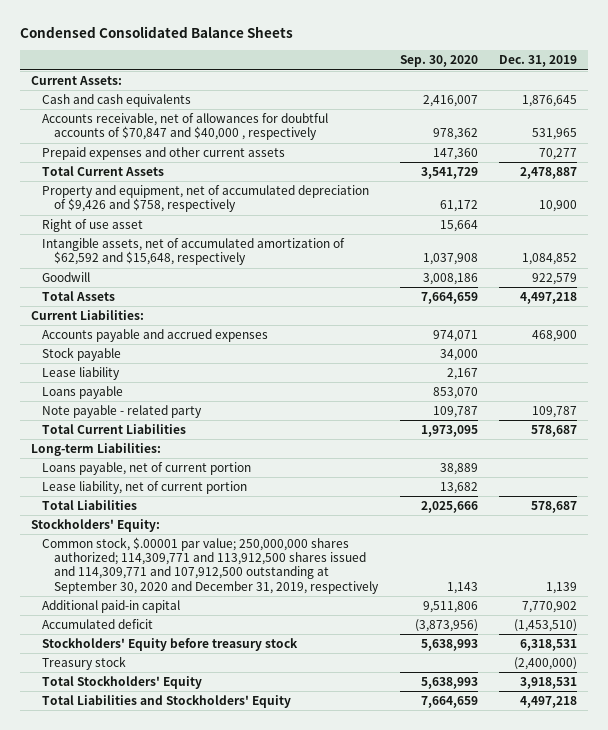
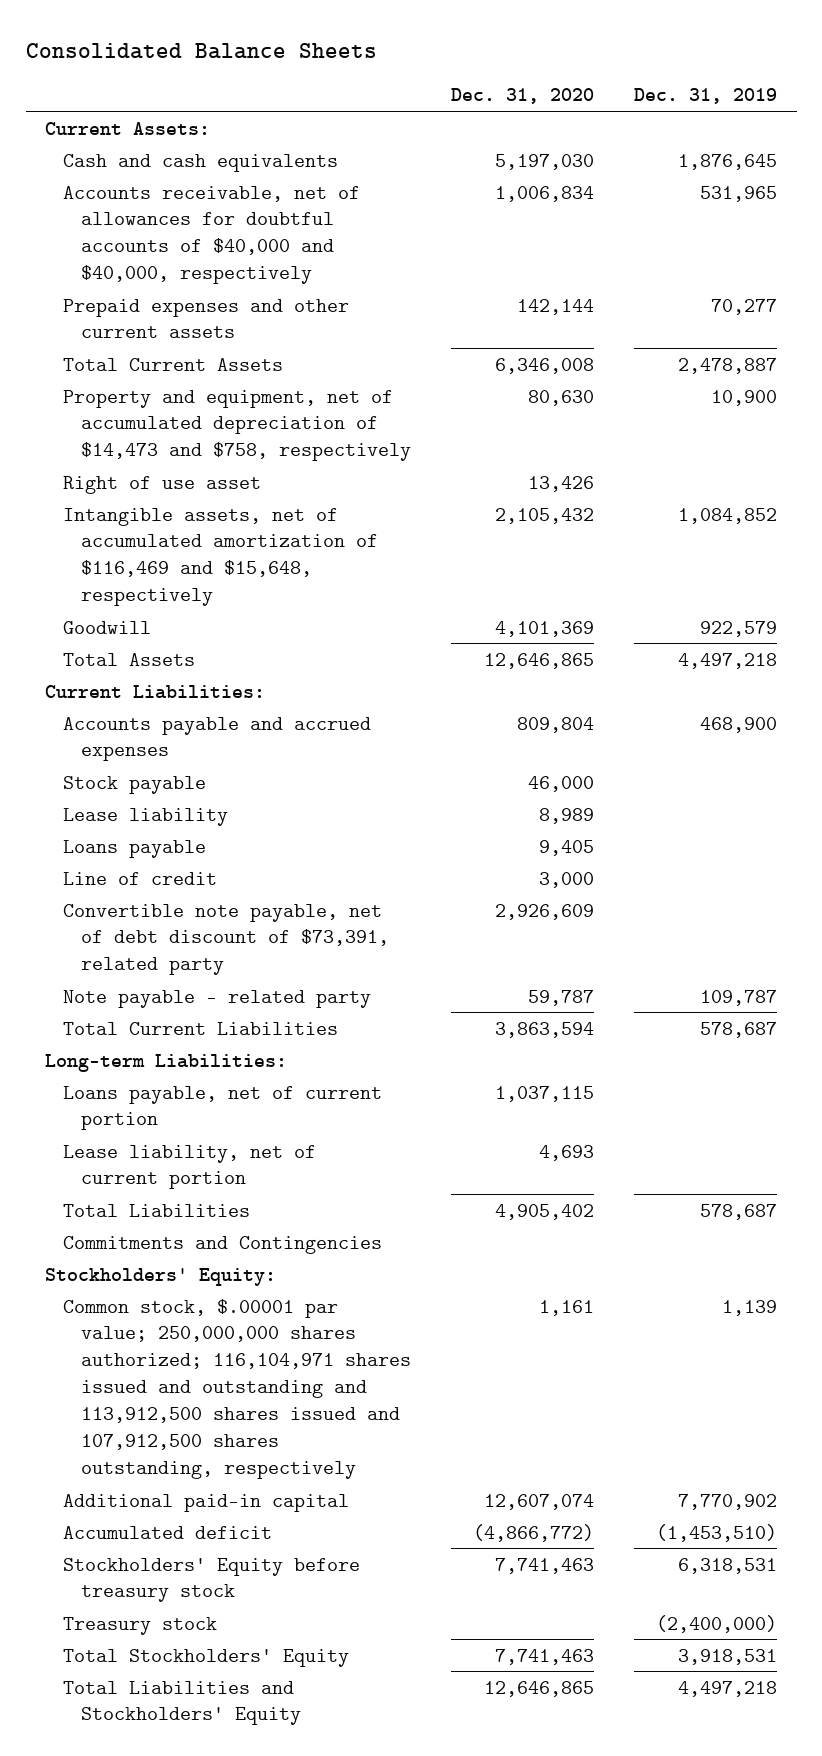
- Condensed Consolidated Balance Sheets
+ Consolidated Balance Sheets
- | Sep. 30, 2020 | Dec. 31, 2019
+ | Dec. 31, 2020 | Dec. 31, 2019
- Accounts receivable, net of allowances for doubtful accounts of $70,847 and $40,000 , respectively | 978,362 | 531,965
+ Accounts receivable, net of allowances for doubtful accounts of $40,000 and $40,000, respectively | 1,006,834 | 531,965
- Property and equipment, net of accumulated depreciation of $9,426 and $758, respectively | 61,172 | 10,900
+ Property and equipment, net of accumulated depreciation of $14,473 and $758, respectively | 80,630 | 10,900
- Intangible assets, net of accumulated amortization of $62,592 and $15,648, respectively | 1,037,908 | 1,084,852
+ Intangible assets, net of accumulated amortization of $116,469 and $15,648, respectively | 2,105,432 | 1,084,852
+ Line of credit | 3,000 |
+ Convertible note payable, net of debt discount of $73,391, related party | 2,926,609 |
+ Commitments and Contingencies
- Common stock, $.00001 par value; 250,000,000 shares authorized; 114,309,771 and 113,912,500 shares issued and 114,309,771 and 107,912,500 outstanding at September 30, 2020 and December 31, 2019, respectively | 1,143 | 1,139
+ Common stock, $.00001 par value; 250,000,000 shares authorized; 116,104,971 shares issued and outstanding and 113,912,500 shares issued and 107,912,500 shares outstanding, respectively | 1,161 | 1,139

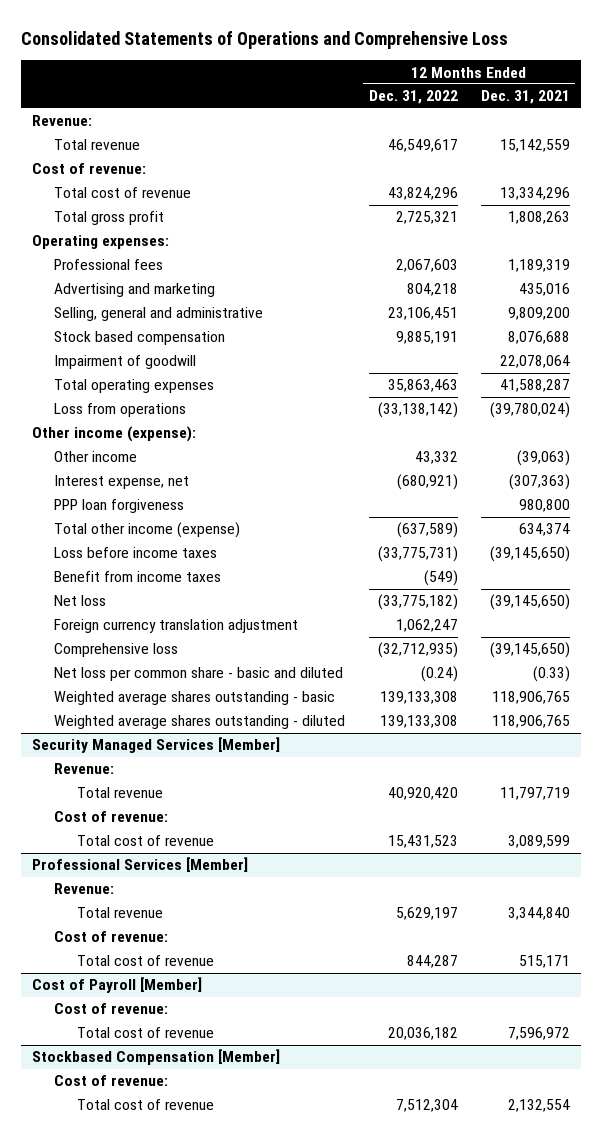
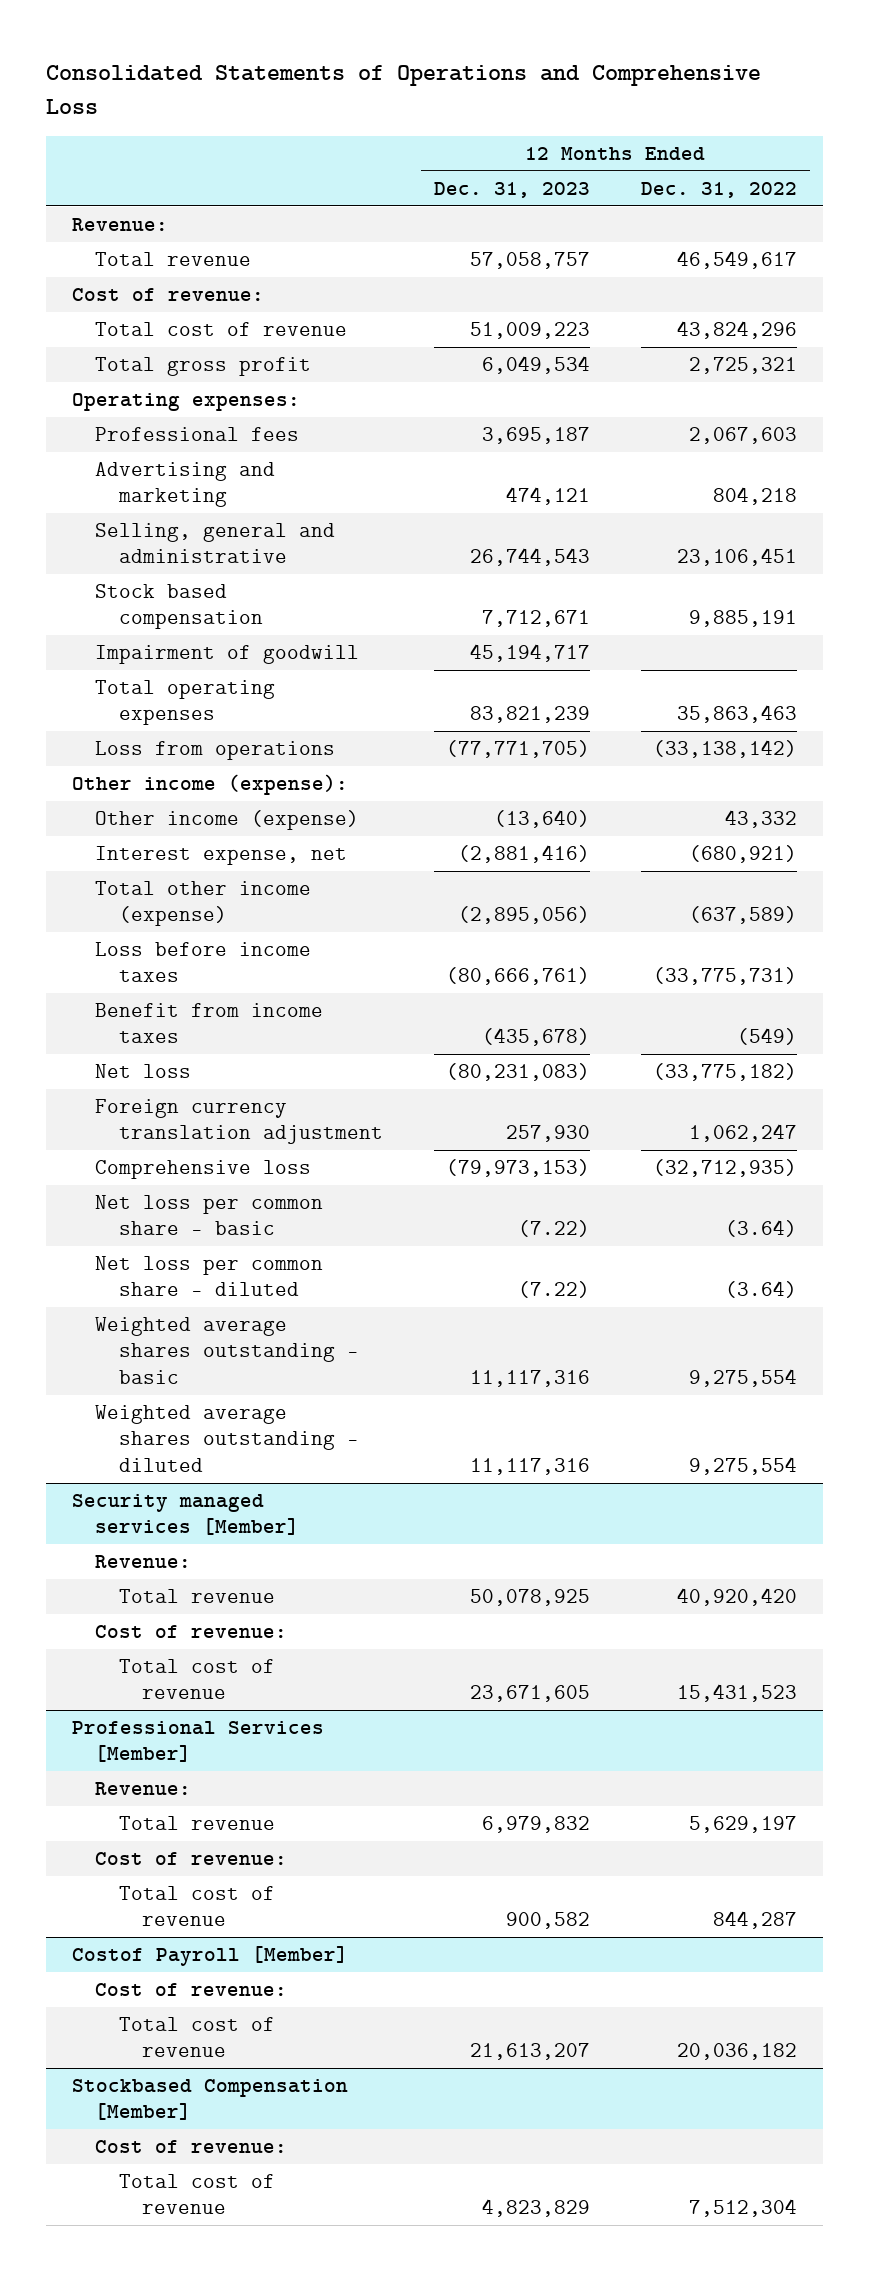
- | 12 Months Ended Dec. 31, 2022 | 12 Months Ended Dec. 31, 2021
+ | 12 Months Ended Dec. 31, 2023 | 12 Months Ended Dec. 31, 2022
- Other income | 43,332 | (39,063)
+ Other income (expense) | (13,640) | 43,332
- PPP loan forgiveness | | 980,800
- Net loss per common share - basic and diluted | (0.24) | (0.33)
- Weighted average shares outstanding - basic | 139,133,308 | 118,906,765
- Weighted average shares outstanding - diluted | 139,133,308 | 118,906,765
- Security Managed Services [Member]
+ Net loss per common share - basic | (7.22) | (3.64)
+ Net loss per common share - diluted | (7.22) | (3.64)
+ Weighted average shares outstanding - basic | 11,117,316 | 9,275,554
+ Weighted average shares outstanding - diluted | 11,117,316 | 9,275,554
+ Security managed services [Member]
- Cost of Payroll [Member]
+ Costof Payroll [Member]

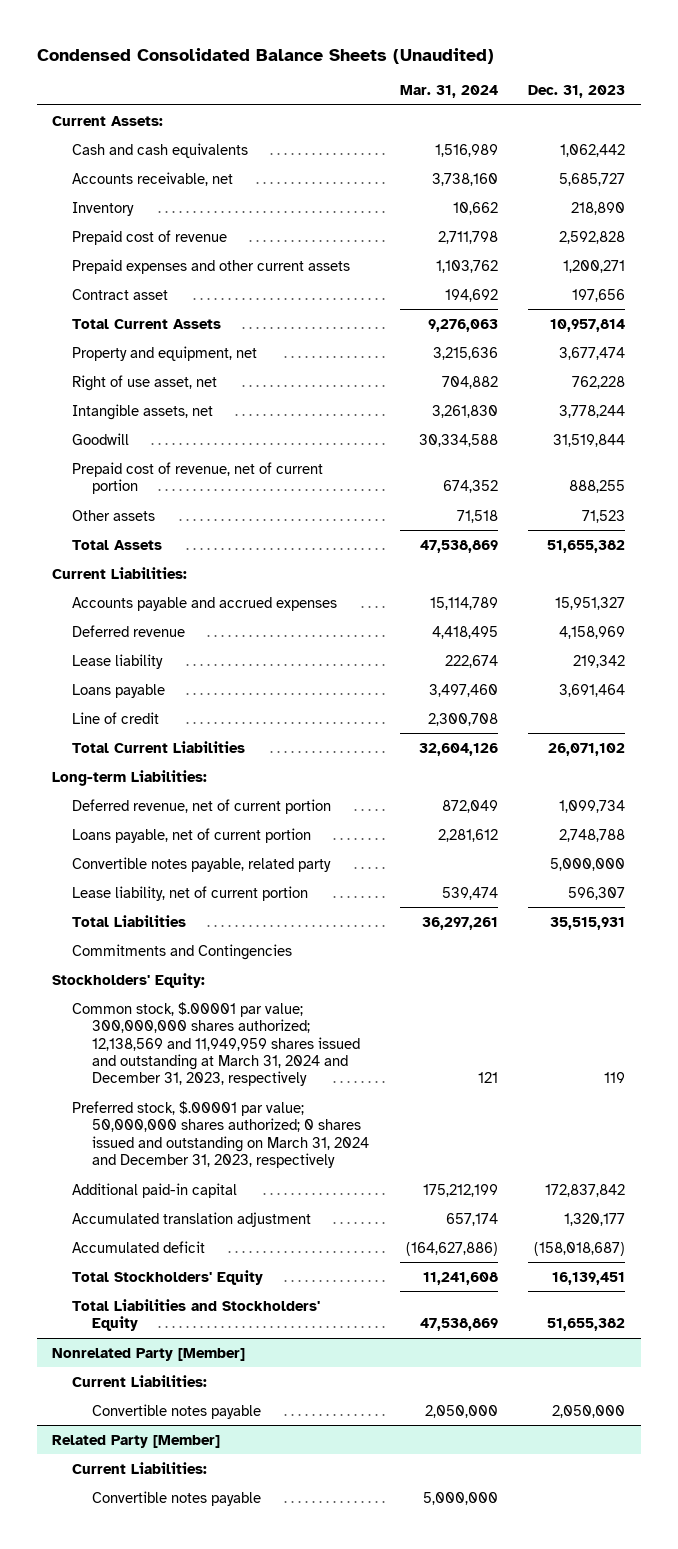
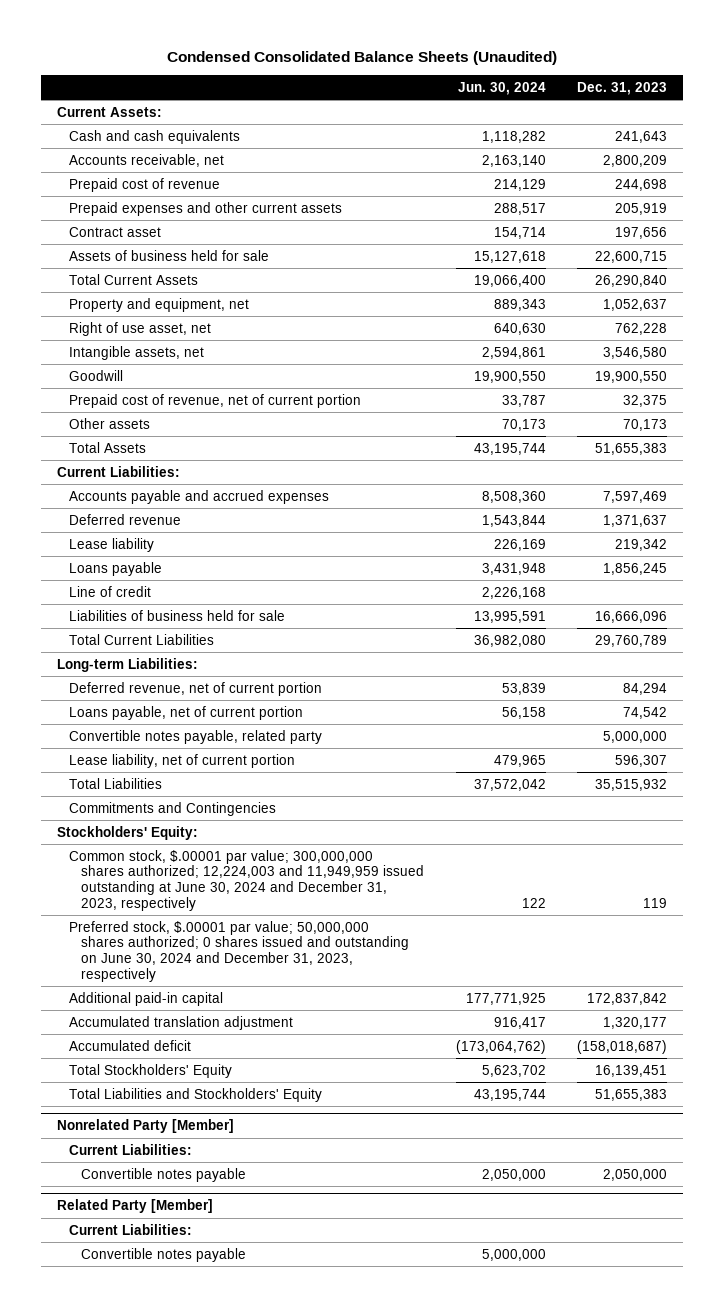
- | Mar. 31, 2024 | Dec. 31, 2023
+ | Jun. 30, 2024 | Dec. 31, 2023
- Cash and cash equivalents | 1,516,989 | 1,062,442
- Accounts receivable, net | 3,738,160 | 5,685,727
- Inventory | 10,662 | 218,890
- Prepaid cost of revenue | 2,711,798 | 2,592,828
- Prepaid expenses and other current assets | 1,103,762 | 1,200,271
+ Cash and cash equivalents | 1,118,282 | 241,643
+ Accounts receivable, net | 2,163,140 | 2,800,209
+ Prepaid cost of revenue | 214,129 | 244,698
+ Prepaid expenses and other current assets | 288,517 | 205,919
- Total Current Assets | 9,276,063 | 10,957,814
- Property and equipment, net | 3,215,636 | 3,677,474
+ Assets of business held for sale | 15,127,618 | 22,600,715
+ Total Current Assets | 19,066,400 | 26,290,840
+ Property and equipment, net | 889,343 | 1,052,637
- Intangible assets, net | 3,261,830 | 3,778,244
- Goodwill | 30,334,588 | 31,519,844
- Prepaid cost of revenue, net of current portion | 674,352 | 888,255
- Other assets | 71,518 | 71,523
- Total Assets | 47,538,869 | 51,655,382
+ Intangible assets, net | 2,594,861 | 3,546,580
+ Goodwill | 19,900,550 | 19,900,550
+ Prepaid cost of revenue, net of current portion | 33,787 | 32,375
+ Other assets | 70,173 | 70,173
+ Total Assets | 43,195,744 | 51,655,383
- Accounts payable and accrued expenses | 15,114,789 | 15,951,327
- Deferred revenue | 4,418,495 | 4,158,969
+ Accounts payable and accrued expenses | 8,508,360 | 7,597,469
+ Deferred revenue | 1,543,844 | 1,371,637
- Loans payable | 3,497,460 | 3,691,464
+ Loans payable | 3,431,948 | 1,856,245
- Total Current Liabilities | 32,604,126 | 26,071,102
+ Liabilities of business held for sale | 13,995,591 | 16,666,096
+ Total Current Liabilities | 36,982,080 | 29,760,789
- Deferred revenue, net of current portion | 872,049 | 1,099,734
- Loans payable, net of current portion | 2,281,612 | 2,748,788
+ Deferred revenue, net of current portion | 53,839 | 84,294
+ Loans payable, net of current portion | 56,158 | 74,542
- Total Liabilities | 36,297,261 | 35,515,931
+ Total Liabilities | 37,572,042 | 35,515,932
- Common stock, $.00001 par value; 300,000,000 shares authorized; 12,138,569 and 11,949,959 shares issued and outstanding at March 31, 2024 and December 31, 2023, respectively | 121 | 119
- Preferred stock, $.00001 par value; 50,000,000 shares authorized; 0 shares issued and outstanding on March 31, 2024 and December 31, 2023, respectively
+ Common stock, $.00001 par value; 300,000,000 shares authorized; 12,224,003 and 11,949,959 issued outstanding at June 30, 2024 and December 31, 2023, respectively | 122 | 119
+ Preferred stock, $.00001 par value; 50,000,000 shares authorized; 0 shares issued and outstanding on June 30, 2024 and December 31, 2023, respectively
- Total Liabilities and Stockholders' Equity | 47,538,869 | 51,655,382
+ Total Liabilities and Stockholders' Equity | 43,195,744 | 51,655,383

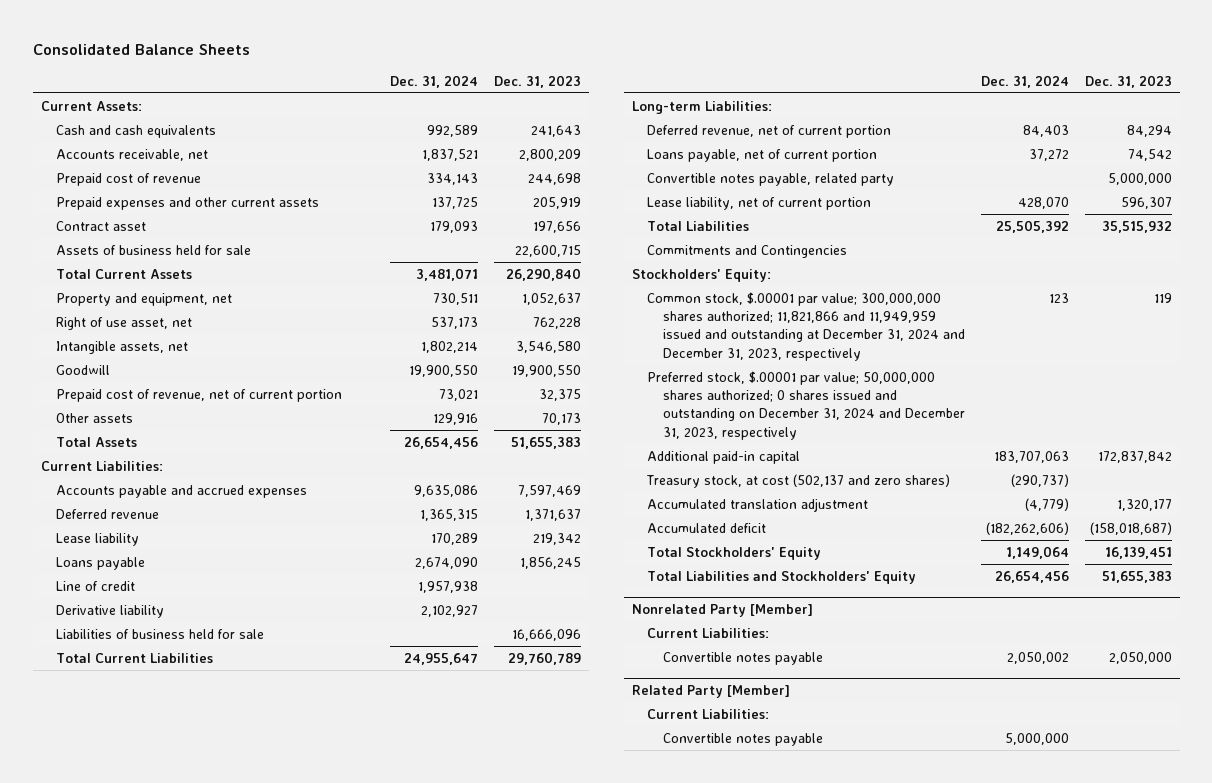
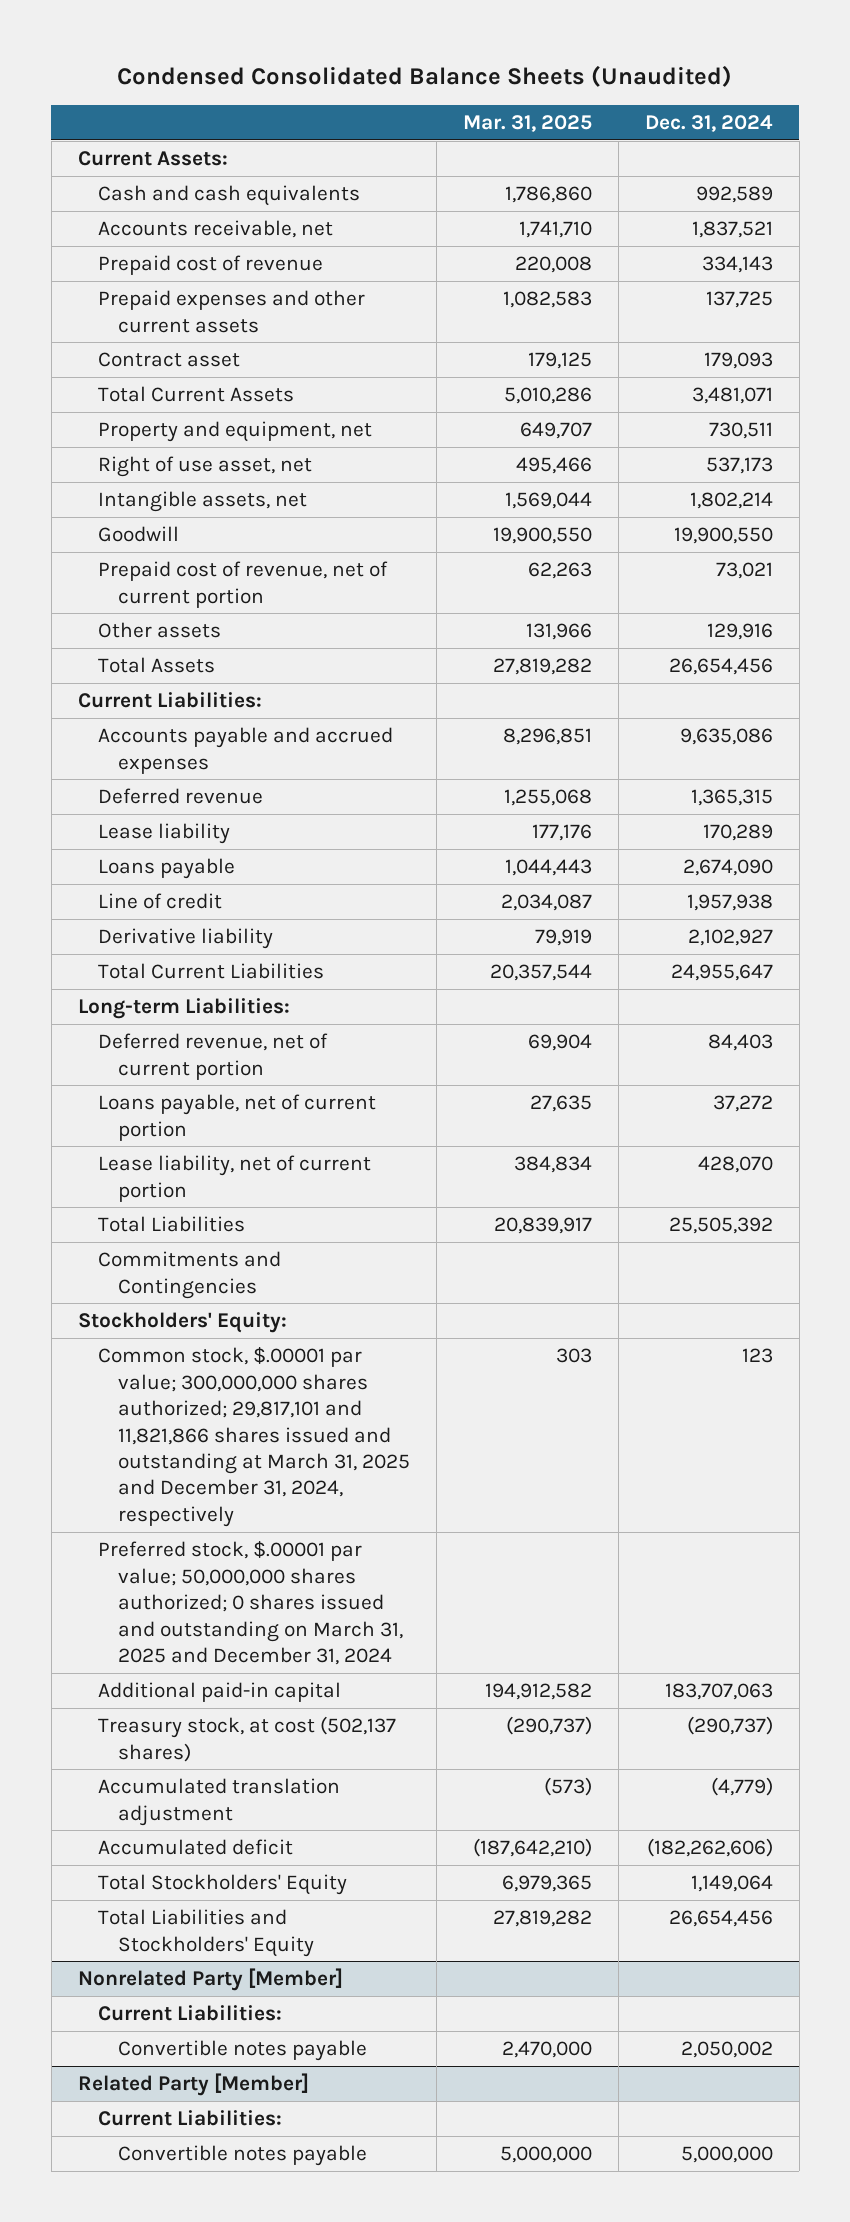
- Consolidated Balance Sheets
+ Condensed Consolidated Balance Sheets (Unaudited)
- | Dec. 31, 2024 | Dec. 31, 2023
+ | Mar. 31, 2025 | Dec. 31, 2024
- Assets of business held for sale | | 22,600,715
- Liabilities of business held for sale | | 16,666,096
- Convertible notes payable, related party | | 5,000,000
- Common stock, $.00001 par value; 300,000,000 shares authorized; 11,821,866 and 11,949,959 issued and outstanding at December 31, 2024 and December 31, 2023, respectively | 123 | 119
- Preferred stock, $.00001 par value; 50,000,000 shares authorized; 0 shares issued and outstanding on December 31, 2024 and December 31, 2023, respectively
+ Common stock, $.00001 par value; 300,000,000 shares authorized; 29,817,101 and 11,821,866 shares issued and outstanding at March 31, 2025 and December 31, 2024, respectively | 303 | 123
+ Preferred stock, $.00001 par value; 50,000,000 shares authorized; 0 shares issued and outstanding on March 31, 2025 and December 31, 2024
- Treasury stock, at cost (502,137 and zero shares) | (290,737) |
+ Treasury stock, at cost (502,137 shares) | (290,737) | (290,737)

